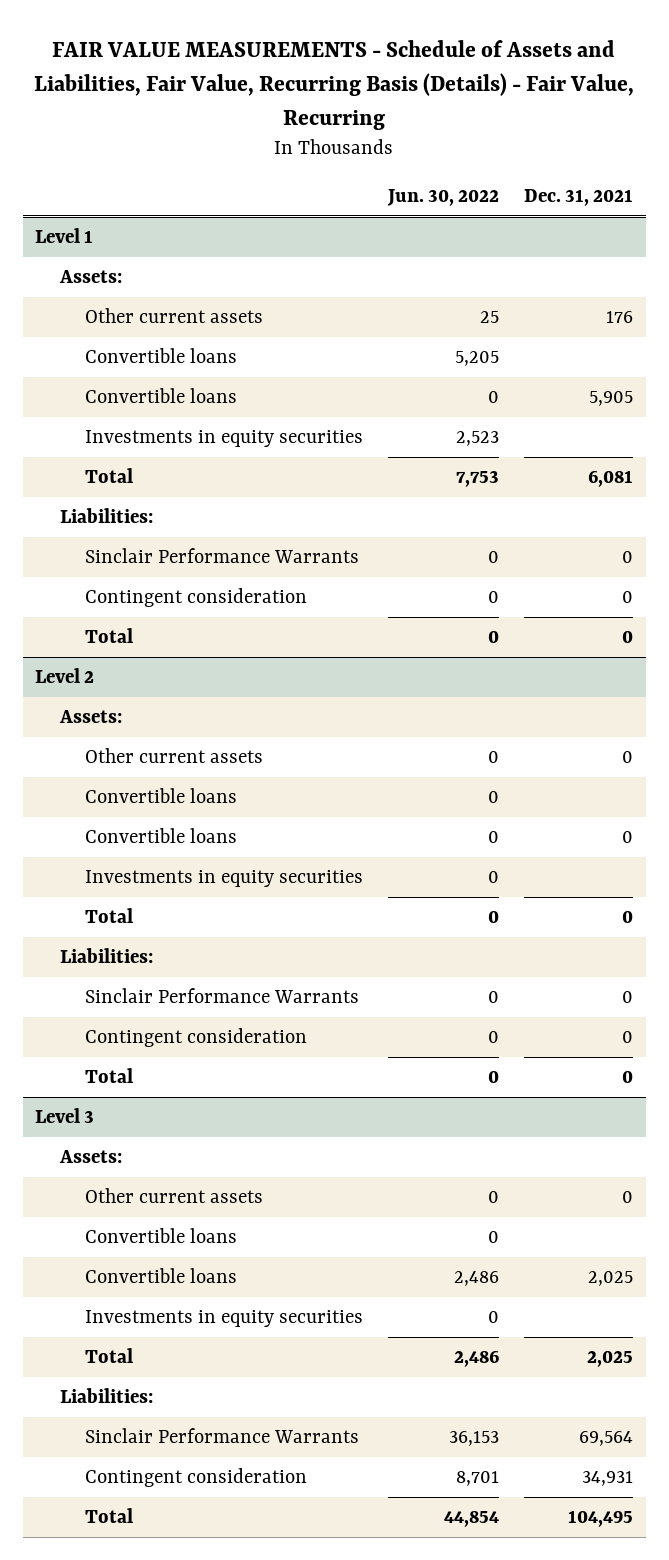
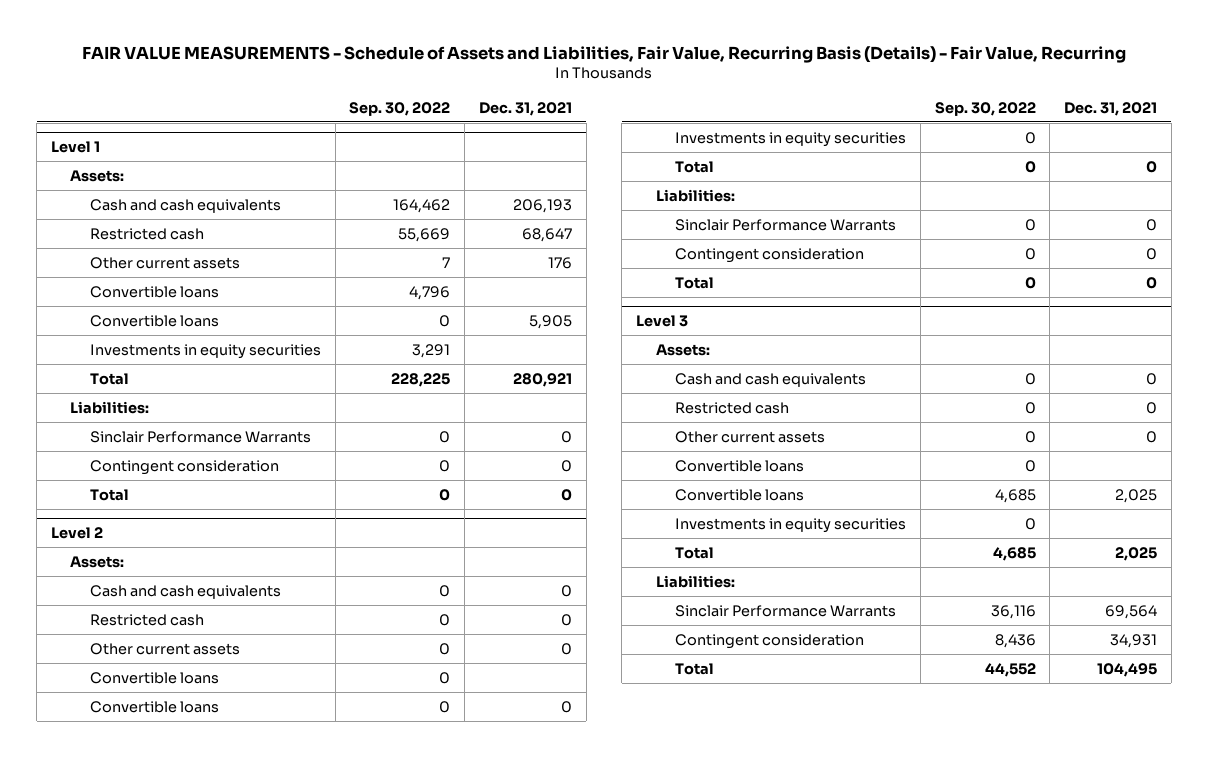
- | Jun. 30, 2022 | Dec. 31, 2021
+ | Sep. 30, 2022 | Dec. 31, 2021
@ Level 1
+ Cash and cash equivalents | 164,462 | 206,193
+ Restricted cash | 55,669 | 68,647
- Total | 7,753 | 6,081
+ Total | 228,225 | 280,921
@ Level 2
+ Cash and cash equivalents | 0 | 0
+ Restricted cash | 0 | 0
@ Level 3
+ Cash and cash equivalents | 0 | 0
+ Restricted cash | 0 | 0

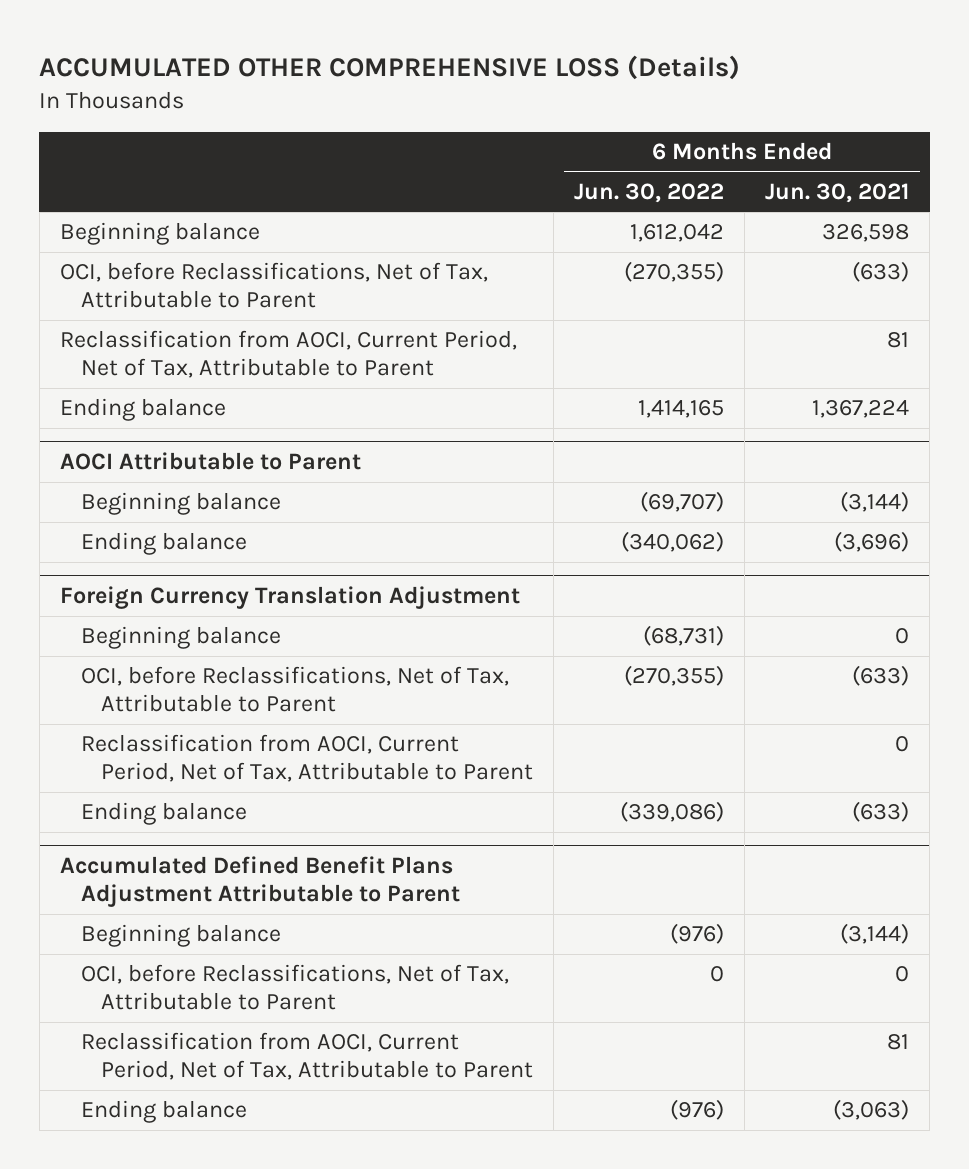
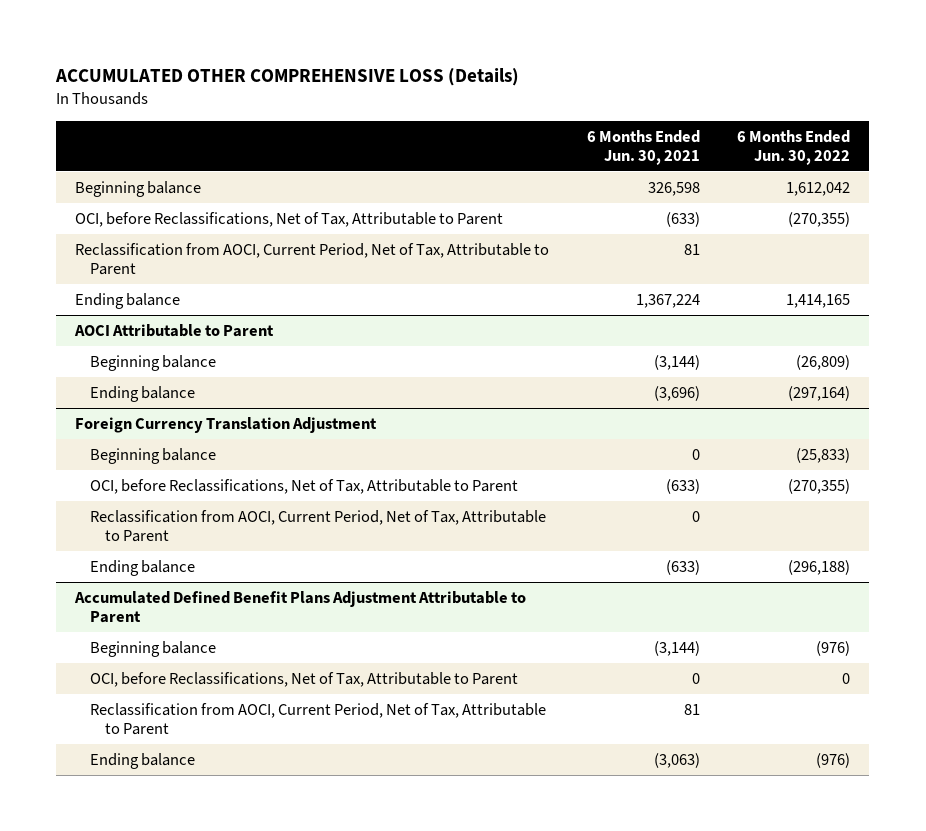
- | 6 Months Ended Jun. 30, 2022 | 6 Months Ended Jun. 30, 2021
+ | 6 Months Ended Jun. 30, 2021 | 6 Months Ended Jun. 30, 2022
@ AOCI Attributable to Parent
- Beginning balance | (69,707) | (3,144)
- Ending balance | (340,062) | (3,696)
+ Beginning balance | (3,144) | (26,809)
+ Ending balance | (3,696) | (297,164)
@ Foreign Currency Translation Adjustment
- Beginning balance | (68,731) | 0
+ Beginning balance | 0 | (25,833)
- Ending balance | (339,086) | (633)
+ Ending balance | (633) | (296,188)

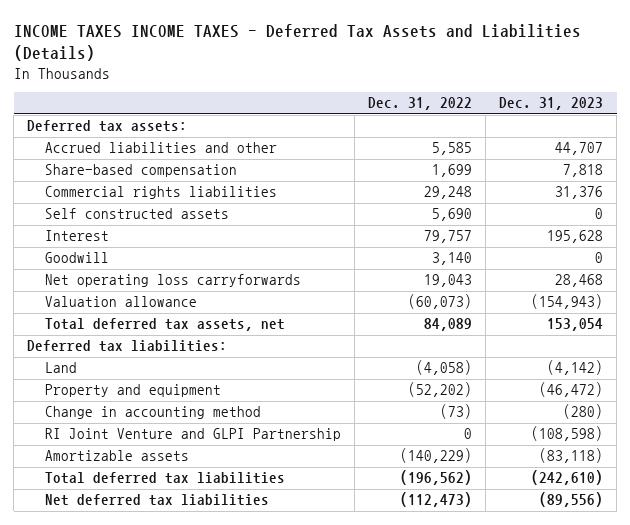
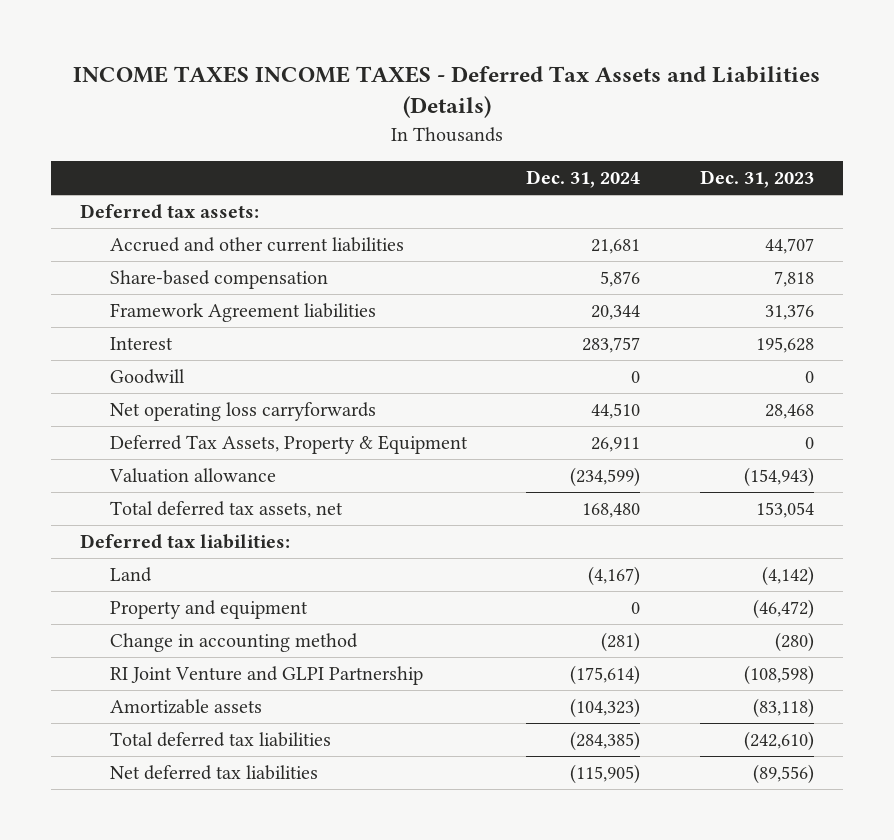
- | Dec. 31, 2022 | Dec. 31, 2023
+ | Dec. 31, 2024 | Dec. 31, 2023
- Accrued liabilities and other | 5,585 | 44,707
+ Accrued and other current liabilities | 21,681 | 44,707
- Commercial rights liabilities | 29,248 | 31,376
- Self constructed assets | 5,690 | 0
+ Framework Agreement liabilities | 20,344 | 31,376
+ Deferred Tax Assets, Property & Equipment | 26,911 | 0

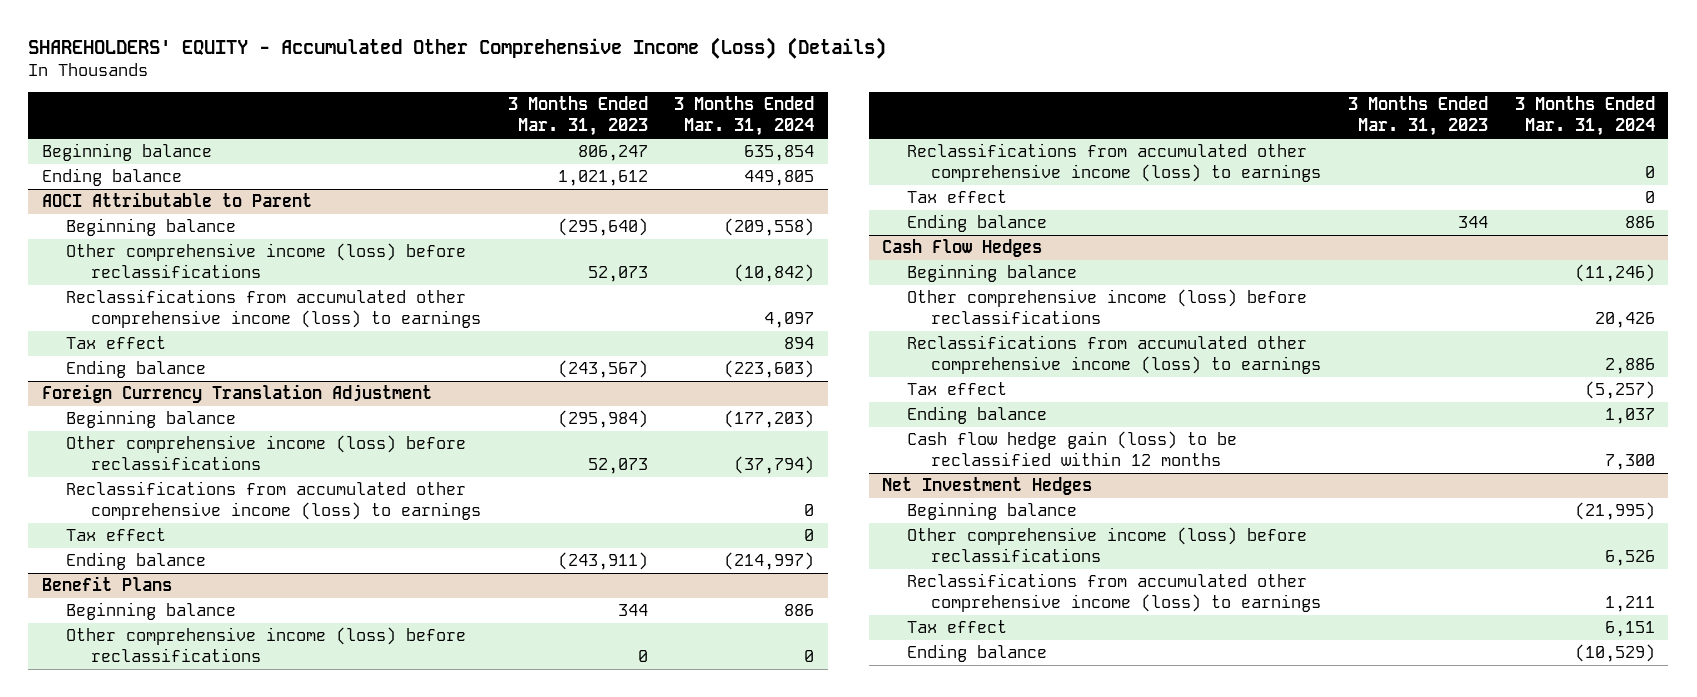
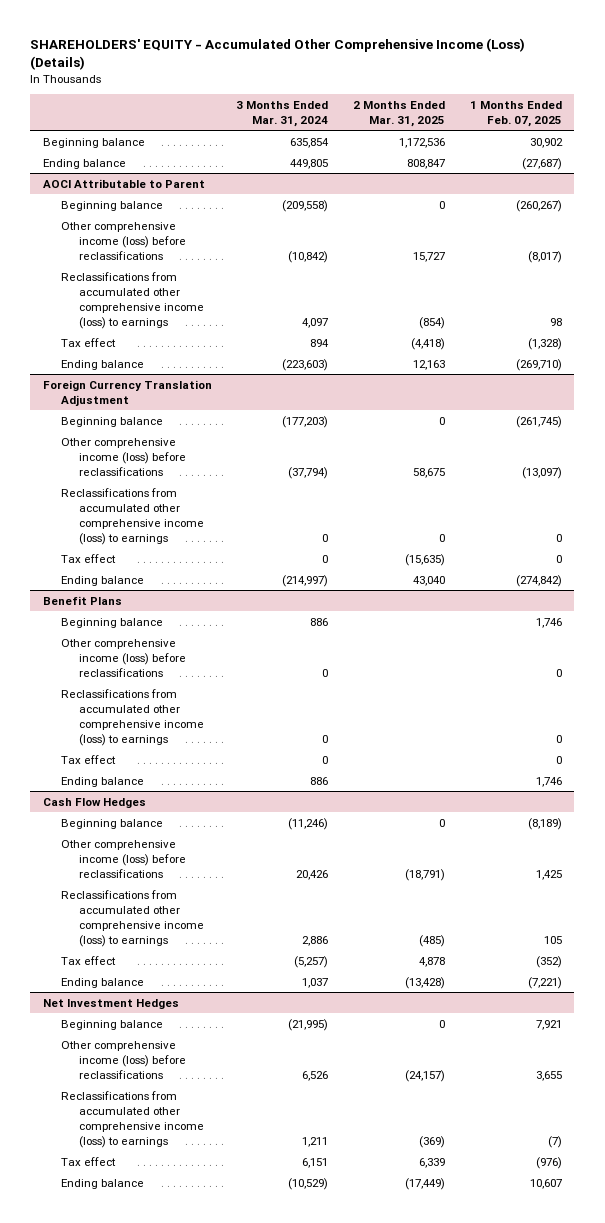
- | 3 Months Ended Mar. 31, 2023 | 3 Months Ended Mar. 31, 2024
+ | 3 Months Ended Mar. 31, 2024 | 2 Months Ended Mar. 31, 2025 | 1 Months Ended Feb. 07, 2025
@ Cash Flow Hedges
- Cash flow hedge gain (loss) to be reclassified within 12 months | | 7,300

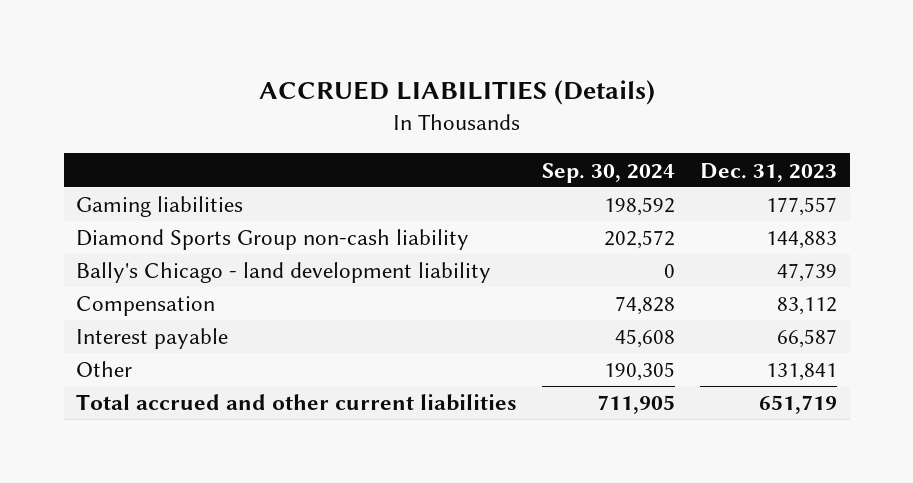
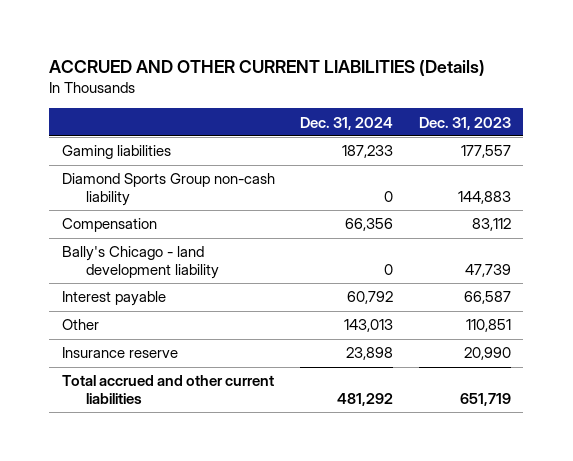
- ACCRUED LIABILITIES (Details)
+ ACCRUED AND OTHER CURRENT LIABILITIES (Details)
- | Sep. 30, 2024 | Dec. 31, 2023
+ | Dec. 31, 2024 | Dec. 31, 2023
moved down: Bally's Chicago - land development liability | 0 | 47,739
- Other | 190,305 | 131,841
+ Other | 143,013 | 110,851
+ Insurance reserve | 23,898 | 20,990

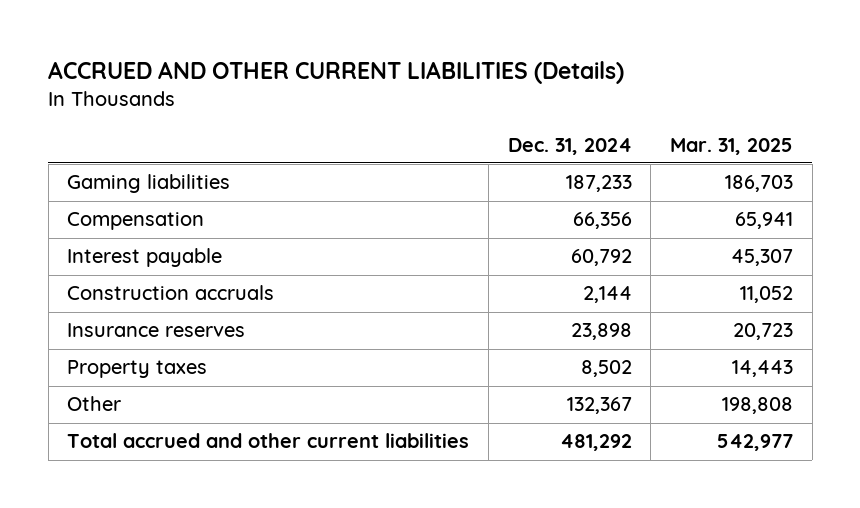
- | Dec. 31, 2024 | Dec. 31, 2023
+ | Dec. 31, 2024 | Mar. 31, 2025
- Diamond Sports Group non-cash liability | 0 | 144,883
- Bally's Chicago - land development liability | 0 | 47,739
- Other | 143,013 | 110,851
- Insurance reserve | 23,898 | 20,990
+ Construction accruals | 2,144 | 11,052
+ Insurance reserves | 23,898 | 20,723
+ Property taxes | 8,502 | 14,443
+ Other | 132,367 | 198,808

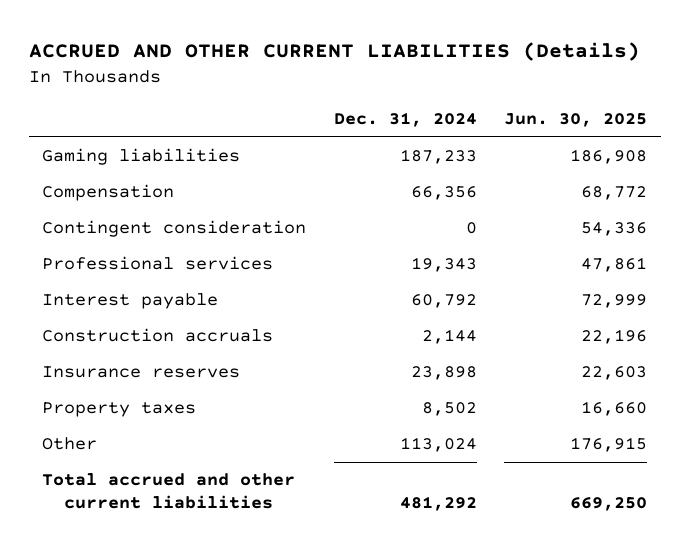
- | Dec. 31, 2024 | Mar. 31, 2025
+ | Dec. 31, 2024 | Jun. 30, 2025
+ Contingent consideration | 0 | 54,336
+ Professional services | 19,343 | 47,861
- Other | 132,367 | 198,808
+ Other | 113,024 | 176,915

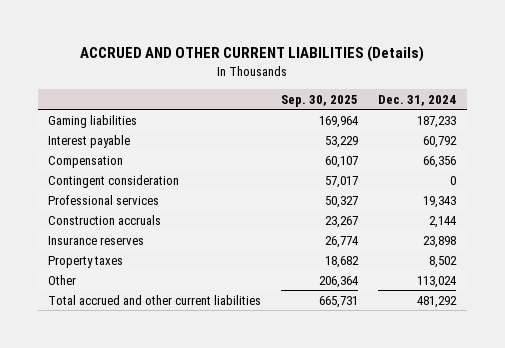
- | Dec. 31, 2024 | Jun. 30, 2025
+ | Sep. 30, 2025 | Dec. 31, 2024
moved up: Interest payable | 53,229 | 60,792

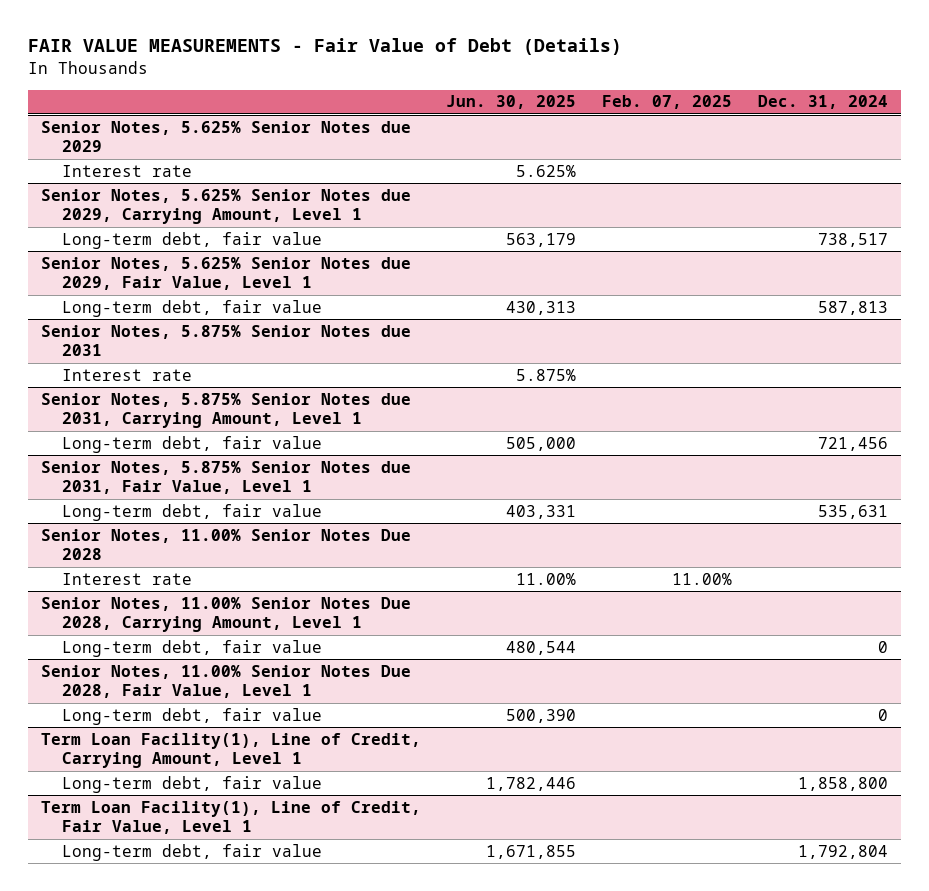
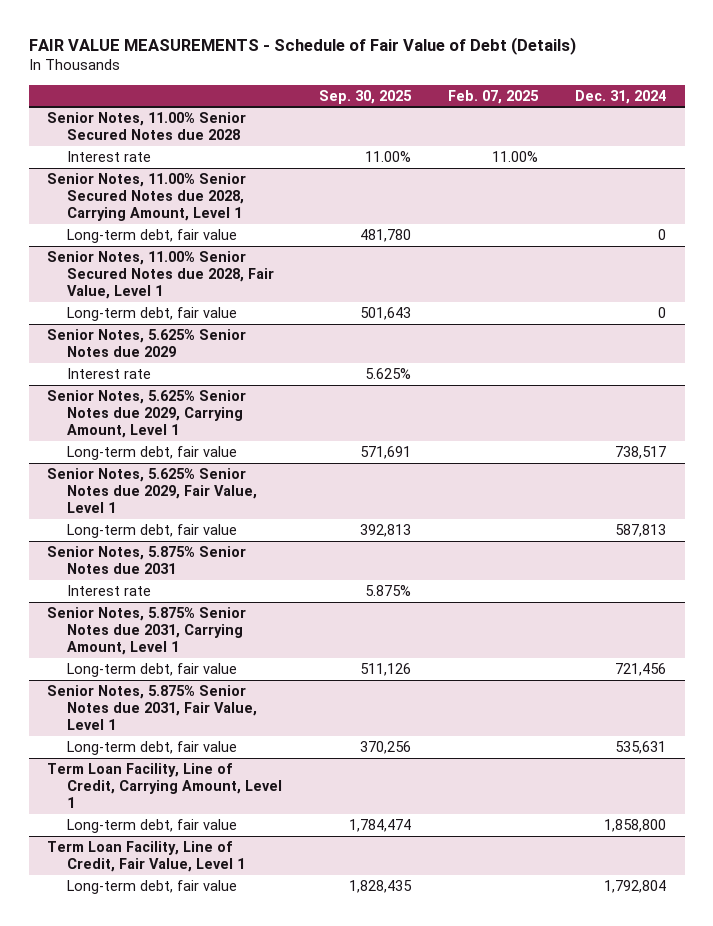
- FAIR VALUE MEASUREMENTS - Fair Value of Debt (Details)
+ FAIR VALUE MEASUREMENTS - Schedule of Fair Value of Debt (Details)
- | Jun. 30, 2025 | Feb. 07, 2025 | Dec. 31, 2024
+ | Sep. 30, 2025 | Feb. 07, 2025 | Dec. 31, 2024
+ Senior Notes, 11.00% Senior Secured Notes due 2028
+ Interest rate | 11.00% | 11.00% |
+ Senior Notes, 11.00% Senior Secured Notes due 2028, Carrying Amount, Level 1
+ Long-term debt, fair value | 481,780 | | 0
+ Senior Notes, 11.00% Senior Secured Notes due 2028, Fair Value, Level 1
+ Long-term debt, fair value | 501,643 | | 0
- Senior Notes, 11.00% Senior Notes Due 2028
- Interest rate | 11.00% | 11.00% |
- Senior Notes, 11.00% Senior Notes Due 2028, Carrying Amount, Level 1
- Long-term debt, fair value | 480,544 | | 0
- Senior Notes, 11.00% Senior Notes Due 2028, Fair Value, Level 1
- Long-term debt, fair value | 500,390 | | 0
- Term Loan Facility(1), Line of Credit, Carrying Amount, Level 1
+ Term Loan Facility, Line of Credit, Carrying Amount, Level 1
- Term Loan Facility(1), Line of Credit, Fair Value, Level 1
+ Term Loan Facility, Line of Credit, Fair Value, Level 1

